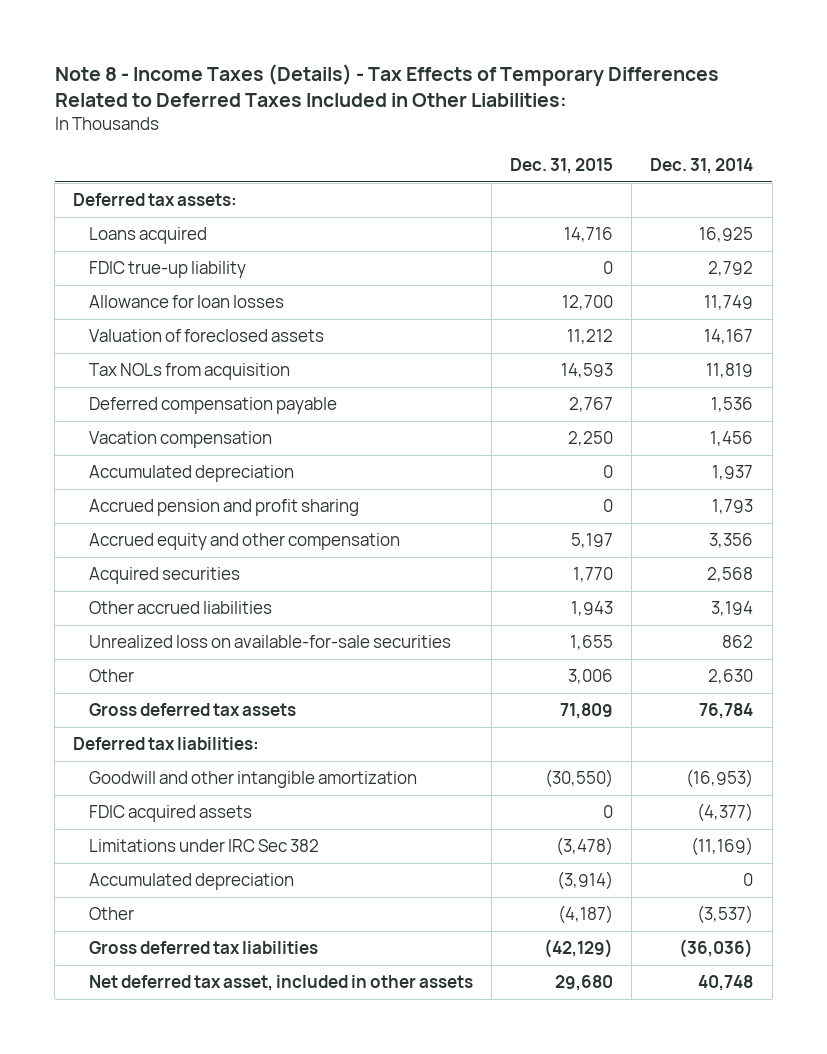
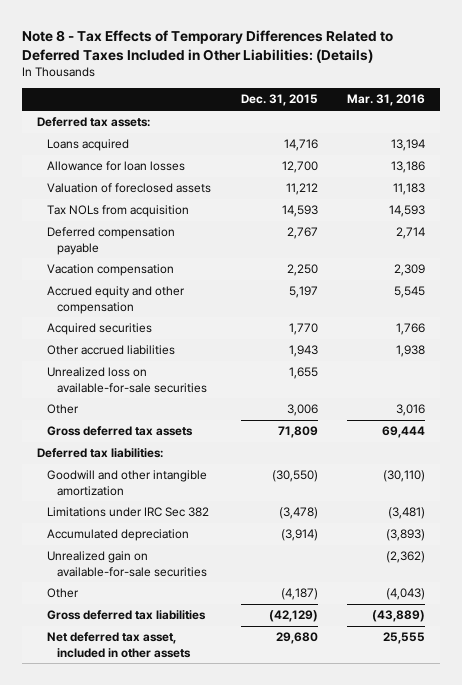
- Note 8 - Income Taxes (Details) - Tax Effects of Temporary Differences Related to Deferred Taxes Included in Other Liabilities:
+ Note 8 - Tax Effects of Temporary Differences Related to Deferred Taxes Included in Other Liabilities: (Details)
- | Dec. 31, 2015 | Dec. 31, 2014
+ | Dec. 31, 2015 | Mar. 31, 2016
- FDIC true-up liability | 0 | 2,792
- Accumulated depreciation | 0 | 1,937
- Accrued pension and profit sharing | 0 | 1,793
- FDIC acquired assets | 0 | (4,377)
+ Unrealized gain on available-for-sale securities | | (2,362)

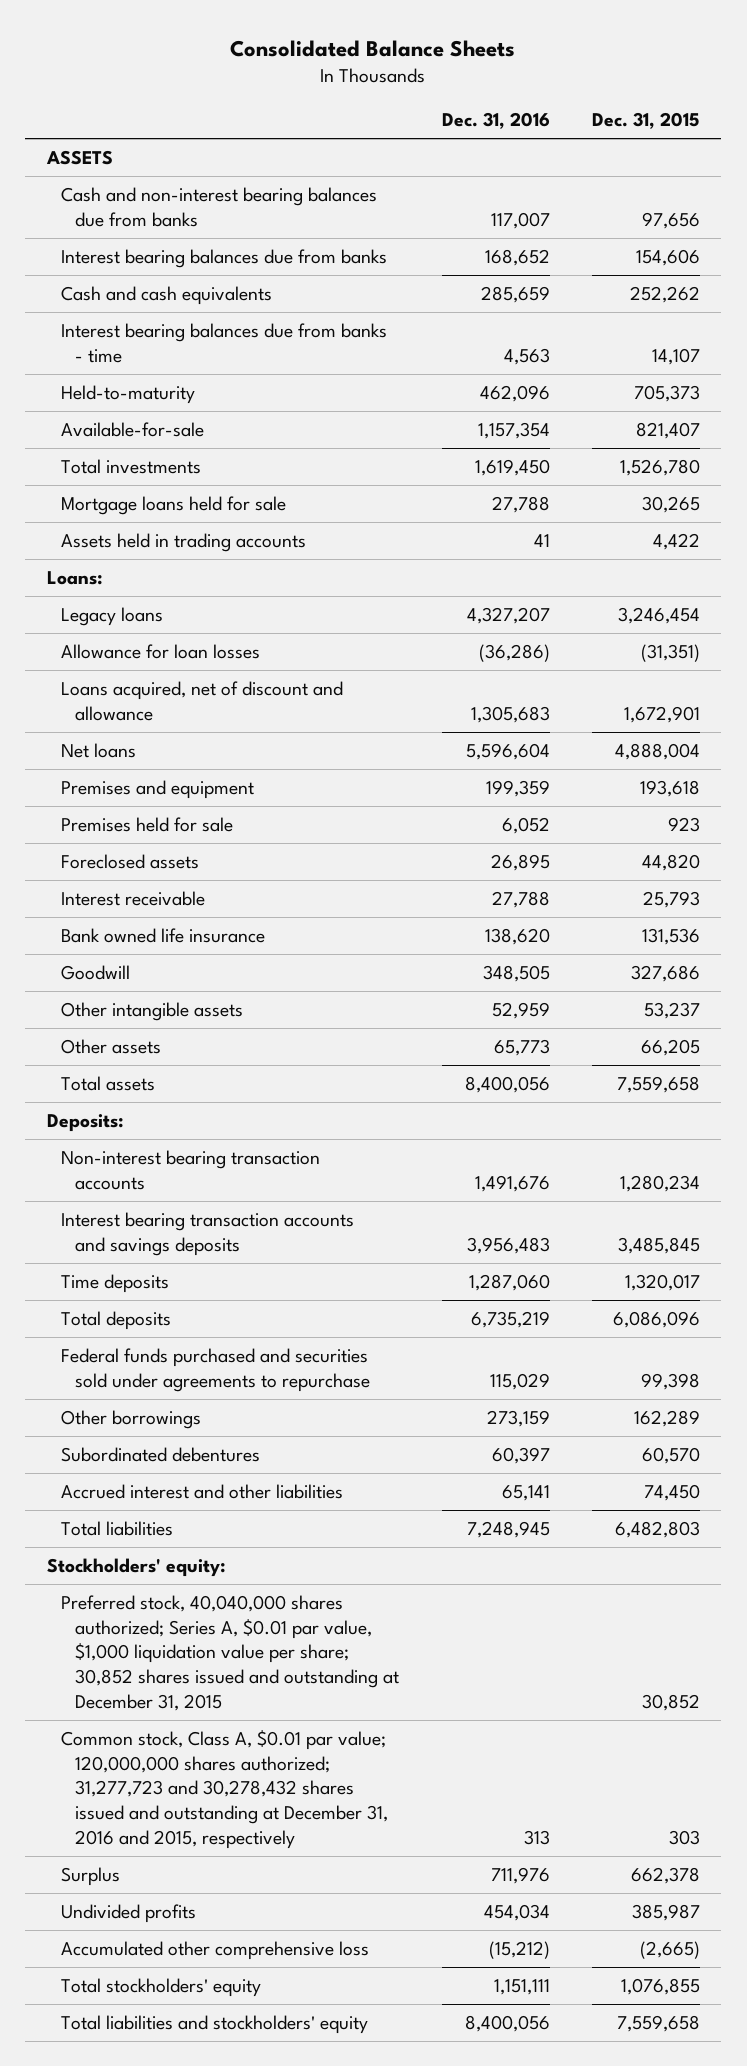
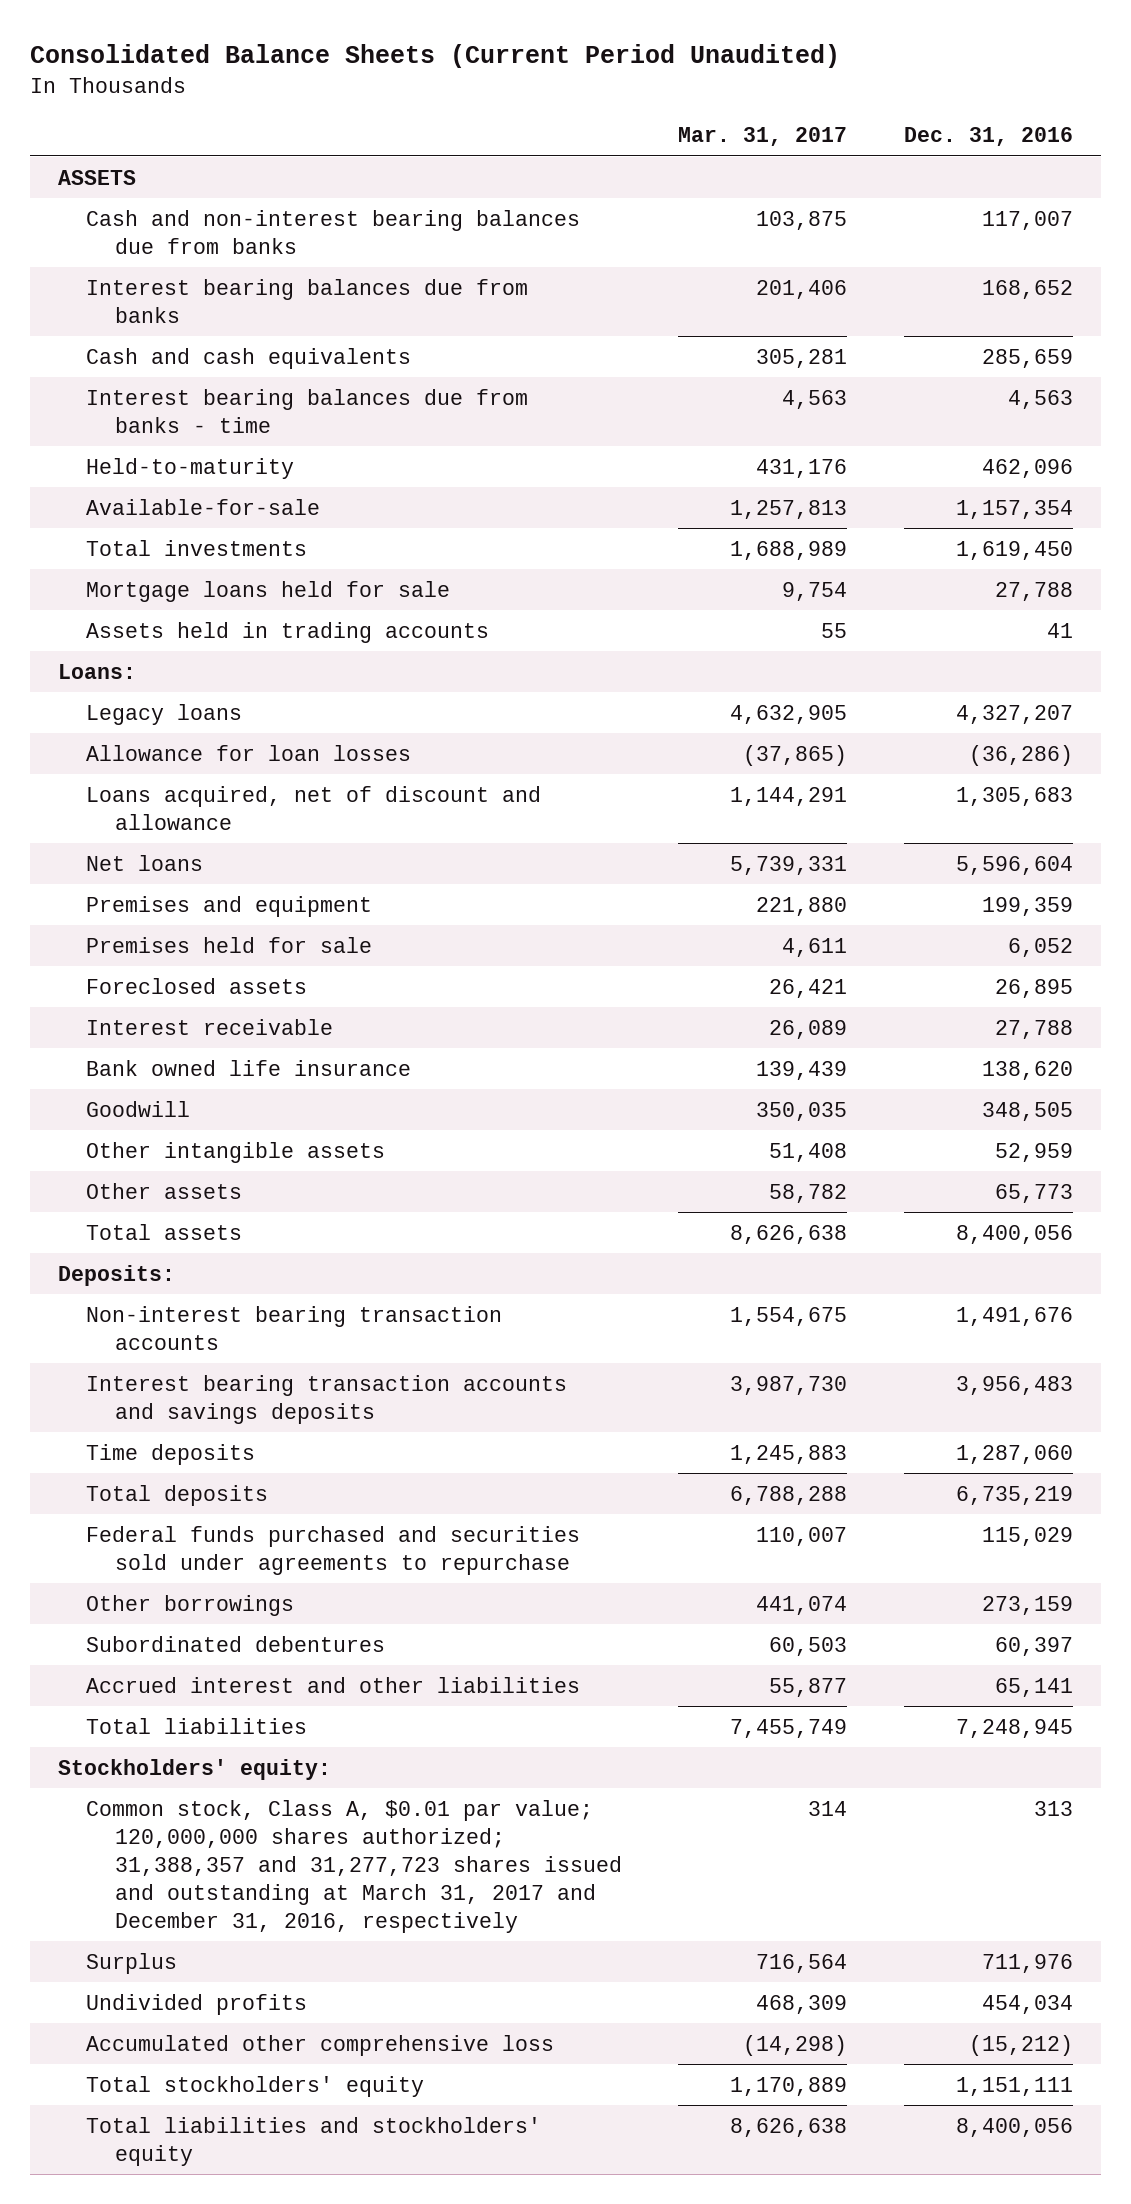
- Consolidated Balance Sheets
+ Consolidated Balance Sheets (Current Period Unaudited)
- | Dec. 31, 2016 | Dec. 31, 2015
+ | Mar. 31, 2017 | Dec. 31, 2016
- Preferred stock, 40,040,000 shares authorized; Series A, $0.01 par value, $1,000 liquidation value per share; 30,852 shares issued and outstanding at December 31, 2015 | | 30,852
- Common stock, Class A, $0.01 par value; 120,000,000 shares authorized; 31,277,723 and 30,278,432 shares issued and outstanding at December 31, 2016 and 2015, respectively | 313 | 303
+ Common stock, Class A, $0.01 par value; 120,000,000 shares authorized; 31,388,357 and 31,277,723 shares issued and outstanding at March 31, 2017 and December 31, 2016, respectively | 314 | 313

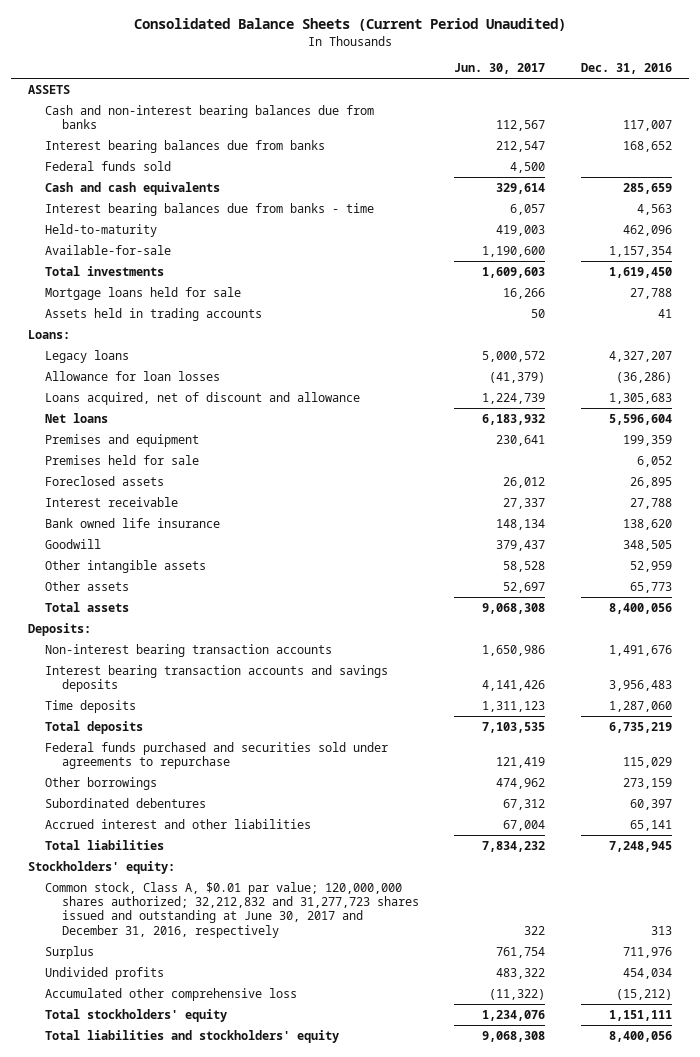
- | Mar. 31, 2017 | Dec. 31, 2016
+ | Jun. 30, 2017 | Dec. 31, 2016
+ Federal funds sold | 4,500 |
- Common stock, Class A, $0.01 par value; 120,000,000 shares authorized; 31,388,357 and 31,277,723 shares issued and outstanding at March 31, 2017 and December 31, 2016, respectively | 314 | 313
+ Common stock, Class A, $0.01 par value; 120,000,000 shares authorized; 32,212,832 and 31,277,723 shares issued and outstanding at June 30, 2017 and December 31, 2016, respectively | 322 | 313

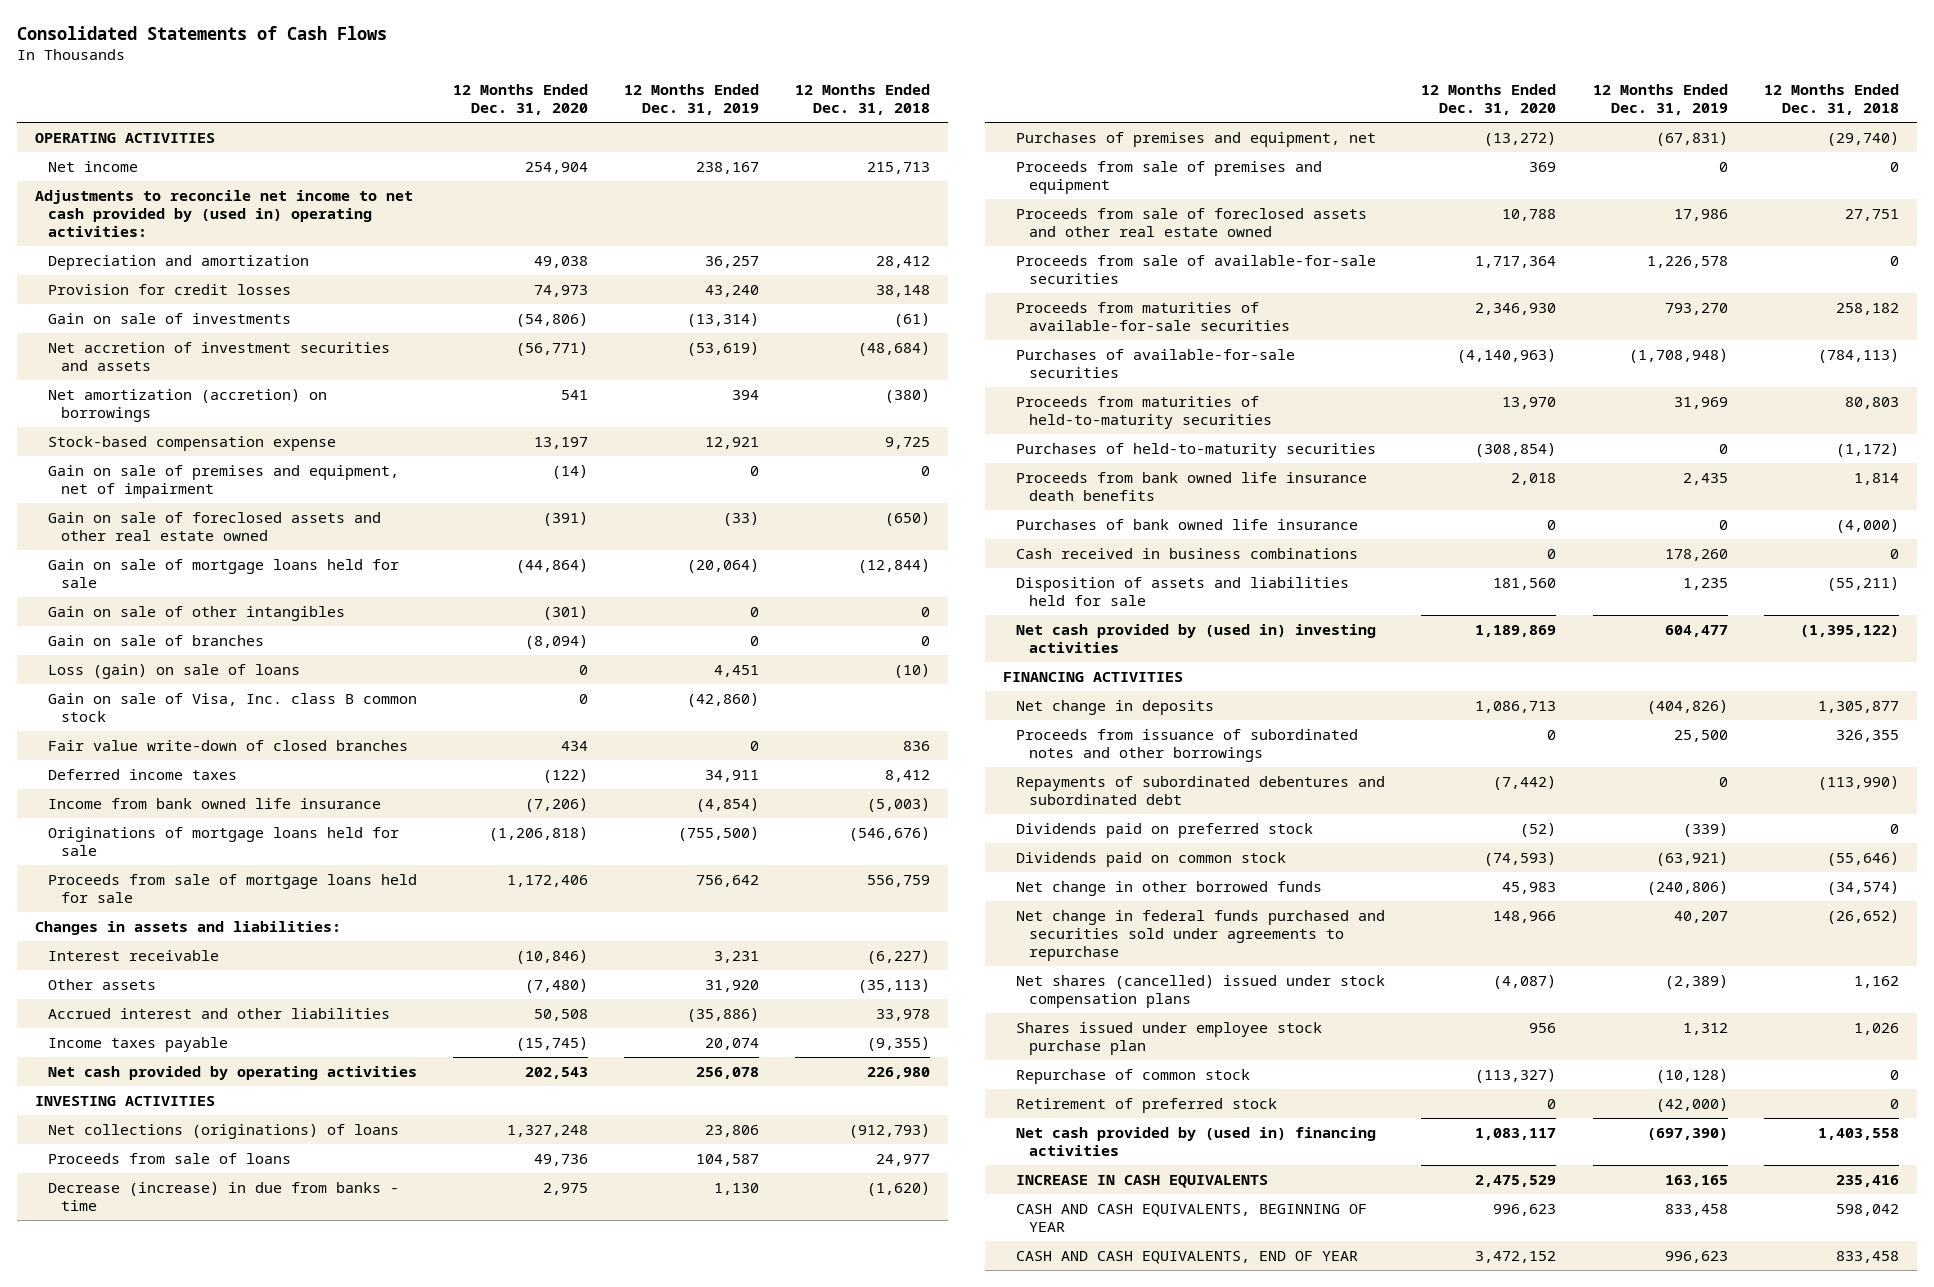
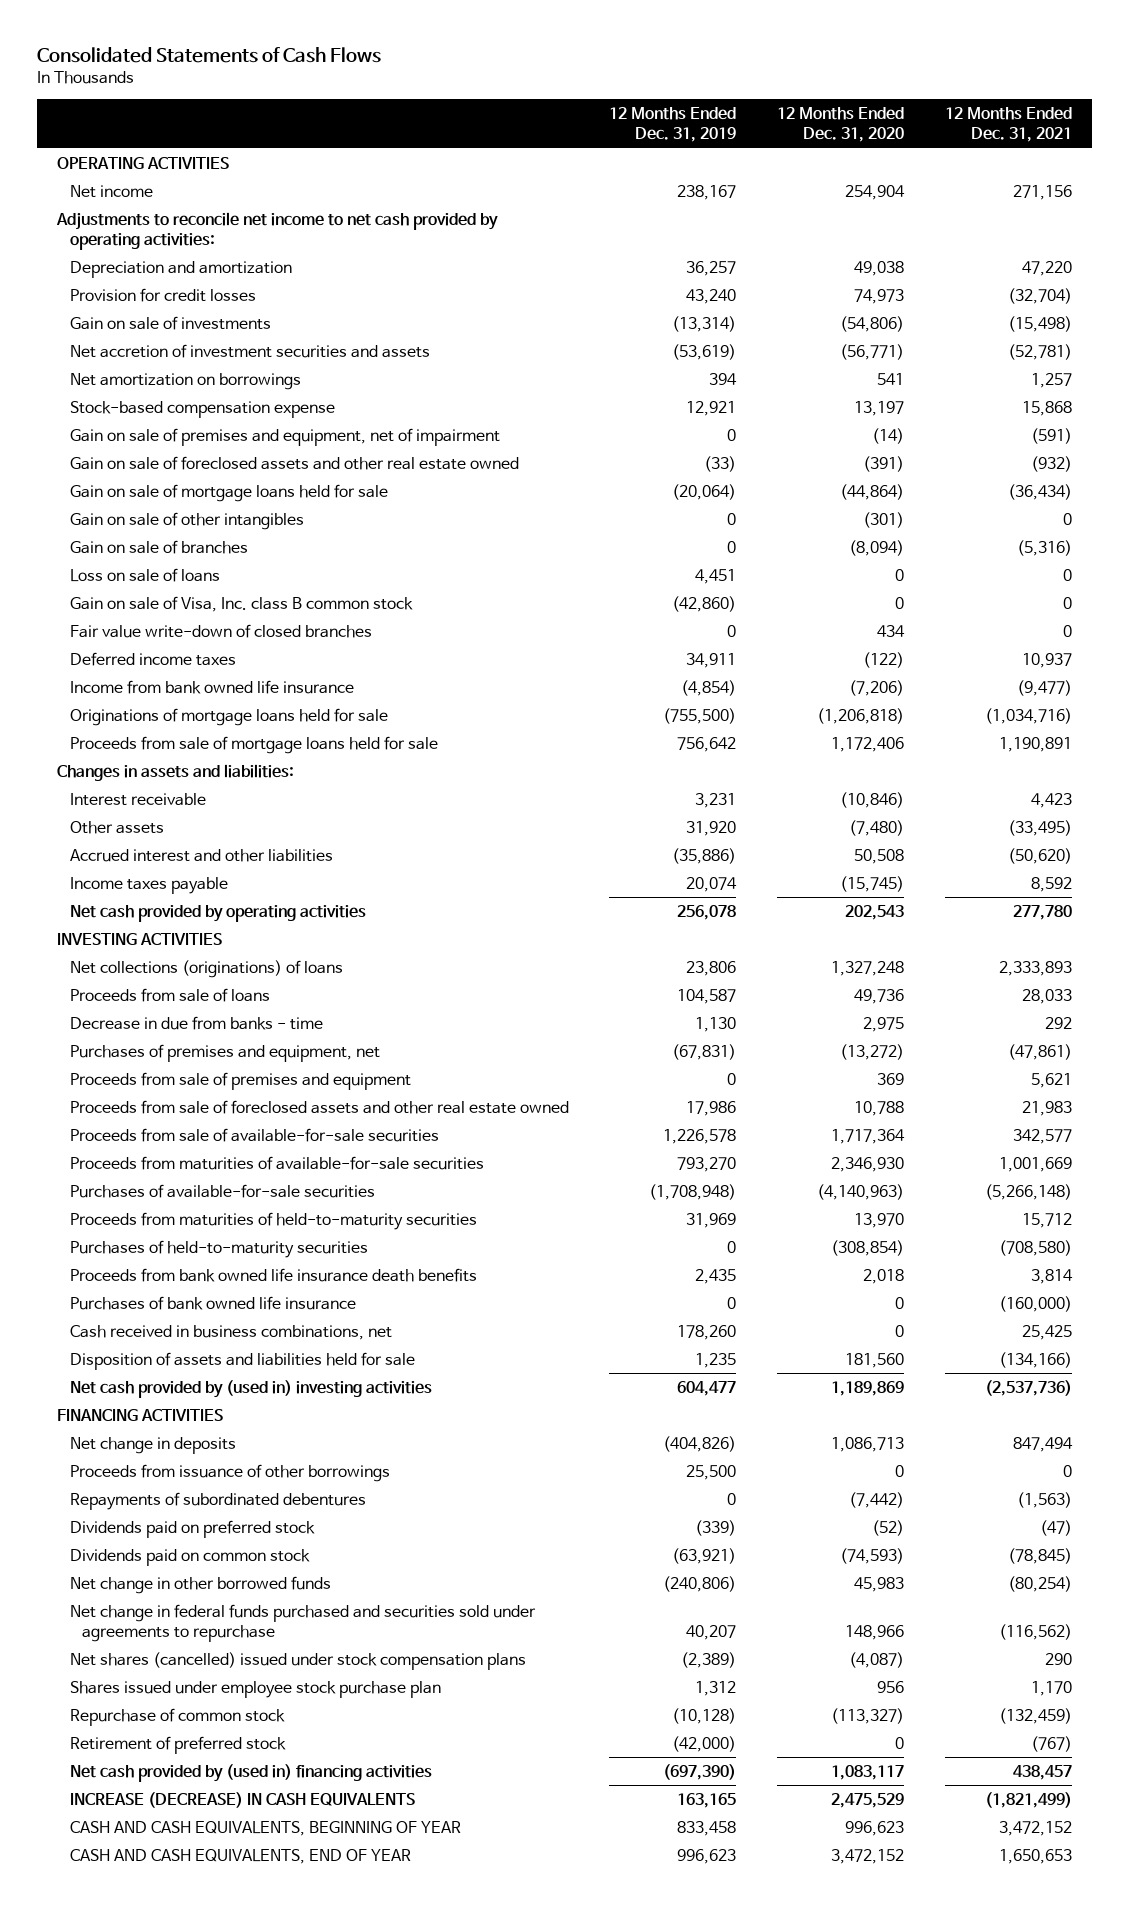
- | 12 Months Ended Dec. 31, 2020 | 12 Months Ended Dec. 31, 2019 | 12 Months Ended Dec. 31, 2018
+ | 12 Months Ended Dec. 31, 2019 | 12 Months Ended Dec. 31, 2020 | 12 Months Ended Dec. 31, 2021
- Adjustments to reconcile net income to net cash provided by (used in) operating activities:
+ Adjustments to reconcile net income to net cash provided by operating activities:
- Net amortization (accretion) on borrowings | 541 | 394 | (380)
+ Net amortization on borrowings | 394 | 541 | 1,257
- Loss (gain) on sale of loans | 0 | 4,451 | (10)
+ Loss on sale of loans | 4,451 | 0 | 0
- Decrease (increase) in due from banks - time | 2,975 | 1,130 | (1,620)
+ Decrease in due from banks - time | 1,130 | 2,975 | 292
- Cash received in business combinations | 0 | 178,260 | 0
+ Cash received in business combinations, net | 178,260 | 0 | 25,425
- Proceeds from issuance of subordinated notes and other borrowings | 0 | 25,500 | 326,355
- Repayments of subordinated debentures and subordinated debt | (7,442) | 0 | (113,990)
+ Proceeds from issuance of other borrowings | 25,500 | 0 | 0
+ Repayments of subordinated debentures | 0 | (7,442) | (1,563)
- INCREASE IN CASH EQUIVALENTS | 2,475,529 | 163,165 | 235,416
+ INCREASE (DECREASE) IN CASH EQUIVALENTS | 163,165 | 2,475,529 | (1,821,499)

